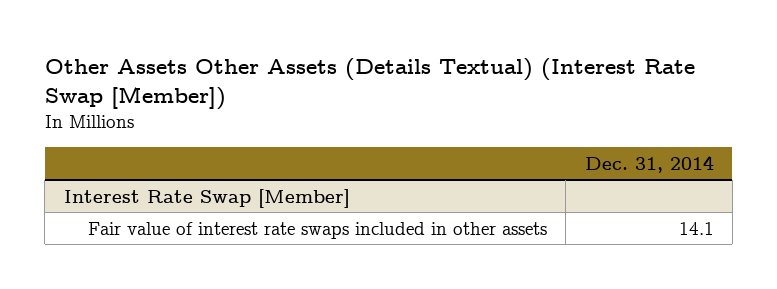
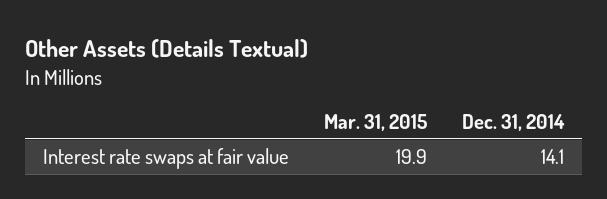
- Other Assets Other Assets (Details Textual) (Interest Rate Swap [Member])
+ Other Assets (Details Textual)
- | Dec. 31, 2014
+ | Mar. 31, 2015 | Dec. 31, 2014
- Interest Rate Swap [Member]
- Fair value of interest rate swaps included in other assets | 14.1
+ Interest rate swaps at fair value | 19.9 | 14.1

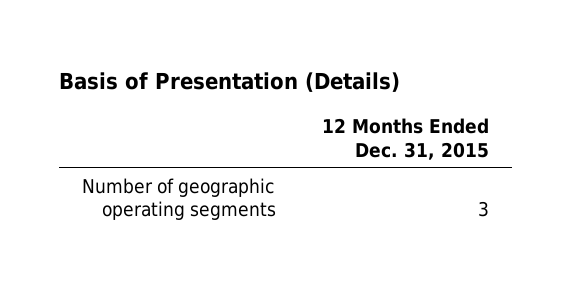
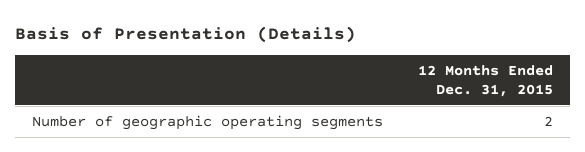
- Number of geographic operating segments | 3
+ Number of geographic operating segments | 2

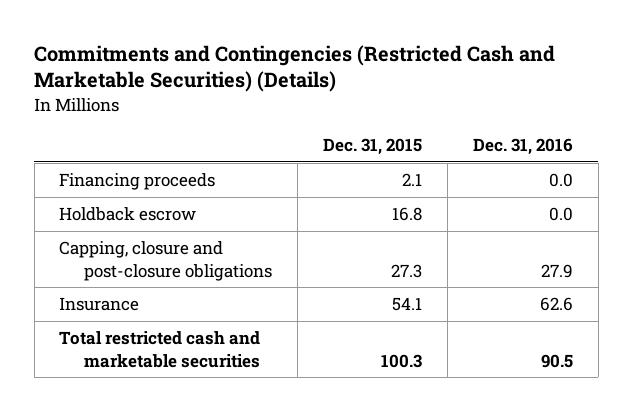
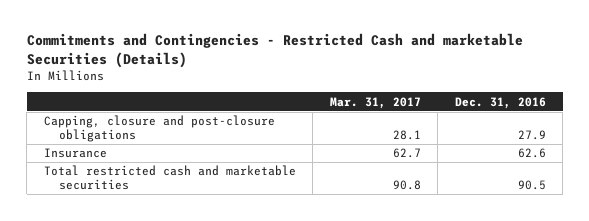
- Commitments and Contingencies (Restricted Cash and Marketable Securities) (Details)
+ Commitments and Contingencies - Restricted Cash and marketable Securities (Details)
- | Dec. 31, 2015 | Dec. 31, 2016
+ | Mar. 31, 2017 | Dec. 31, 2016
- Financing proceeds | 2.1 | 0.0
- Holdback escrow | 16.8 | 0.0

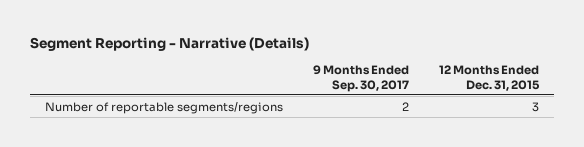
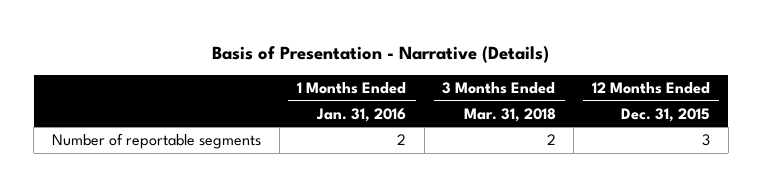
- Segment Reporting - Narrative (Details)
+ Basis of Presentation - Narrative (Details)
- | 9 Months Ended Sep. 30, 2017 | 12 Months Ended Dec. 31, 2015
+ | 1 Months Ended Jan. 31, 2016 | 3 Months Ended Mar. 31, 2018 | 12 Months Ended Dec. 31, 2015
- Number of reportable segments/regions | 2 | 3
+ Number of reportable segments | 2 | 2 | 3

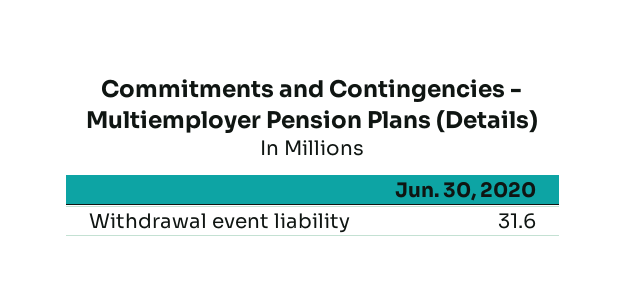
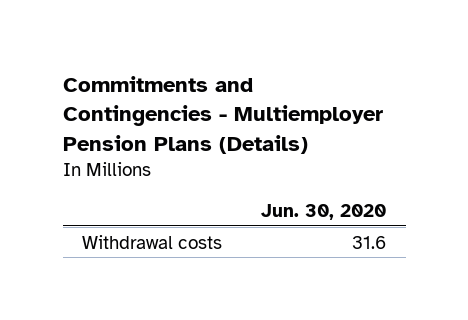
- Withdrawal event liability | 31.6
+ Withdrawal costs | 31.6

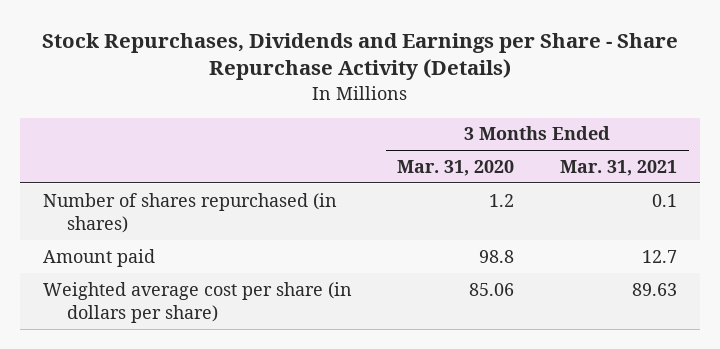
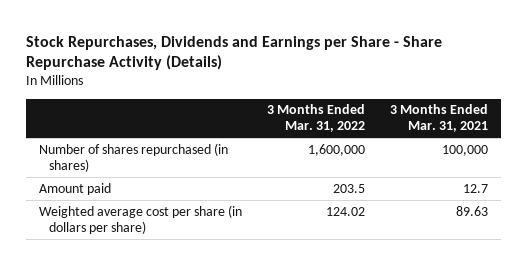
- | 3 Months Ended Mar. 31, 2020 | 3 Months Ended Mar. 31, 2021
+ | 3 Months Ended Mar. 31, 2022 | 3 Months Ended Mar. 31, 2021
- Number of shares repurchased (in shares) | 1.2 | 0.1
+ Number of shares repurchased (in shares) | 1,600,000 | 100,000

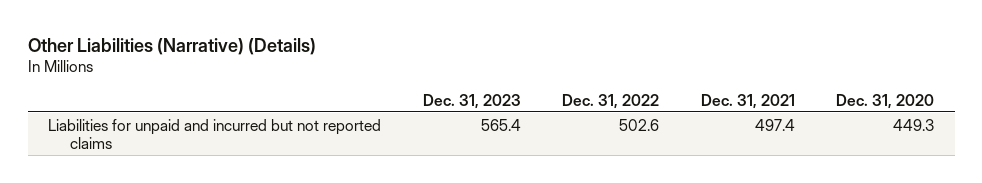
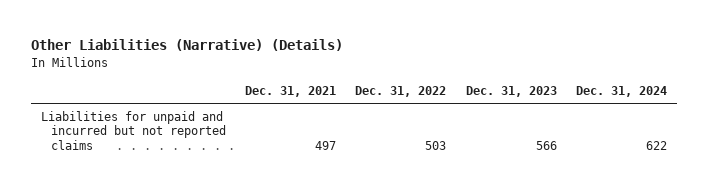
- | Dec. 31, 2023 | Dec. 31, 2022 | Dec. 31, 2021 | Dec. 31, 2020
+ | Dec. 31, 2021 | Dec. 31, 2022 | Dec. 31, 2023 | Dec. 31, 2024
- Liabilities for unpaid and incurred but not reported claims | 565.4 | 502.6 | 497.4 | 449.3
+ Liabilities for unpaid and incurred but not reported claims | 497 | 503 | 566 | 622

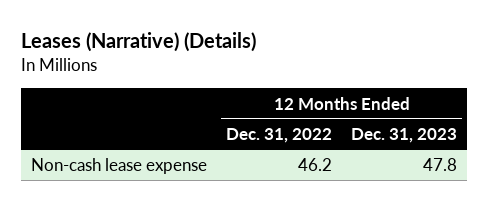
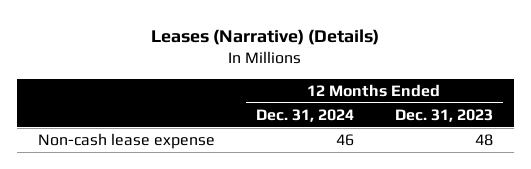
- | 12 Months Ended Dec. 31, 2022 | 12 Months Ended Dec. 31, 2023
+ | 12 Months Ended Dec. 31, 2024 | 12 Months Ended Dec. 31, 2023
- Non-cash lease expense | 46.2 | 47.8
+ Non-cash lease expense | 46 | 48

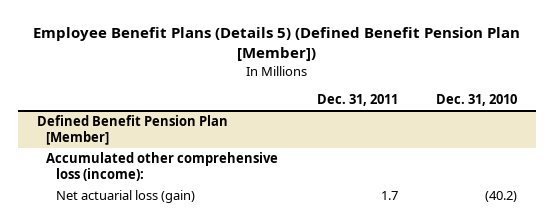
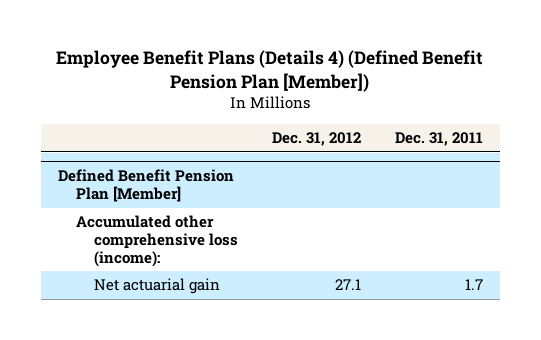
- Employee Benefit Plans (Details 5) (Defined Benefit Pension Plan [Member])
+ Employee Benefit Plans (Details 4) (Defined Benefit Pension Plan [Member])
- | Dec. 31, 2011 | Dec. 31, 2010
+ | Dec. 31, 2012 | Dec. 31, 2011
@ Defined Benefit Pension Plan [Member]
- Net actuarial loss (gain) | 1.7 | (40.2)
+ Net actuarial gain | 27.1 | 1.7

